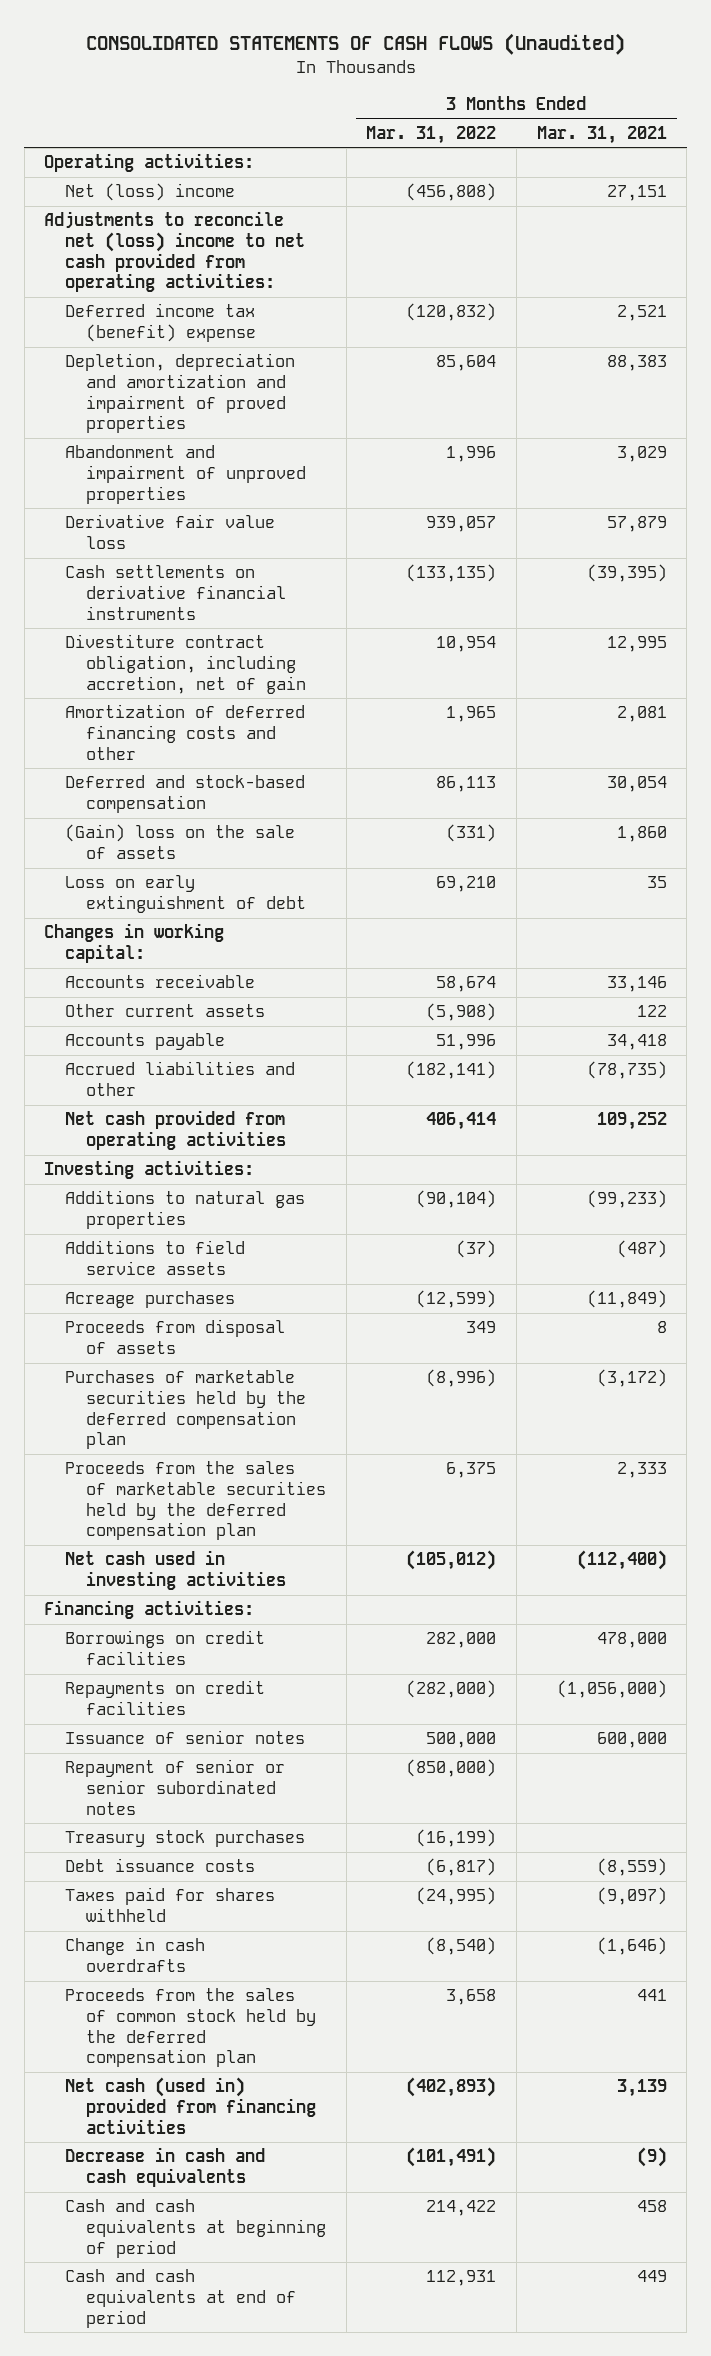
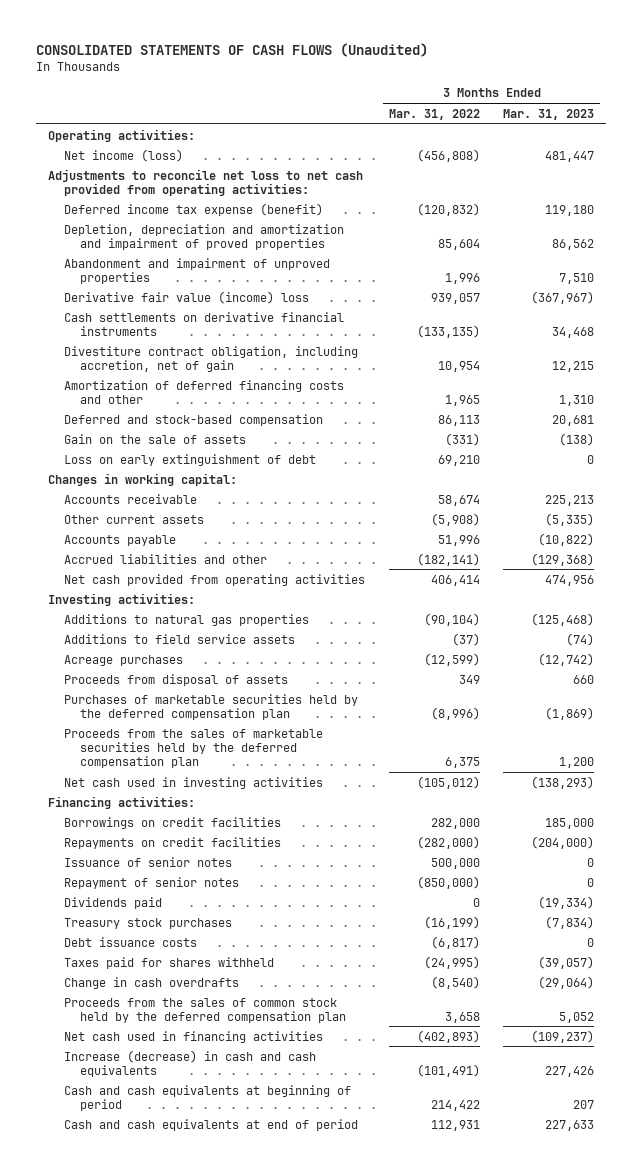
- | 3 Months Ended Mar. 31, 2022 | 3 Months Ended Mar. 31, 2021
+ | 3 Months Ended Mar. 31, 2022 | 3 Months Ended Mar. 31, 2023
- Net (loss) income | (456,808) | 27,151
- Adjustments to reconcile net (loss) income to net cash provided from operating activities:
- Deferred income tax (benefit) expense | (120,832) | 2,521
+ Net income (loss) | (456,808) | 481,447
+ Adjustments to reconcile net loss to net cash provided from operating activities:
+ Deferred income tax expense (benefit) | (120,832) | 119,180
- Derivative fair value loss | 939,057 | 57,879
+ Derivative fair value (income) loss | 939,057 | (367,967)
- (Gain) loss on the sale of assets | (331) | 1,860
+ Gain on the sale of assets | (331) | (138)
- Repayment of senior or senior subordinated notes | (850,000) |
+ Repayment of senior notes | (850,000) | 0
+ Dividends paid | 0 | (19,334)
- Net cash (used in) provided from financing activities | (402,893) | 3,139
- Decrease in cash and cash equivalents | (101,491) | (9)
+ Net cash used in financing activities | (402,893) | (109,237)
+ Increase (decrease) in cash and cash equivalents | (101,491) | 227,426

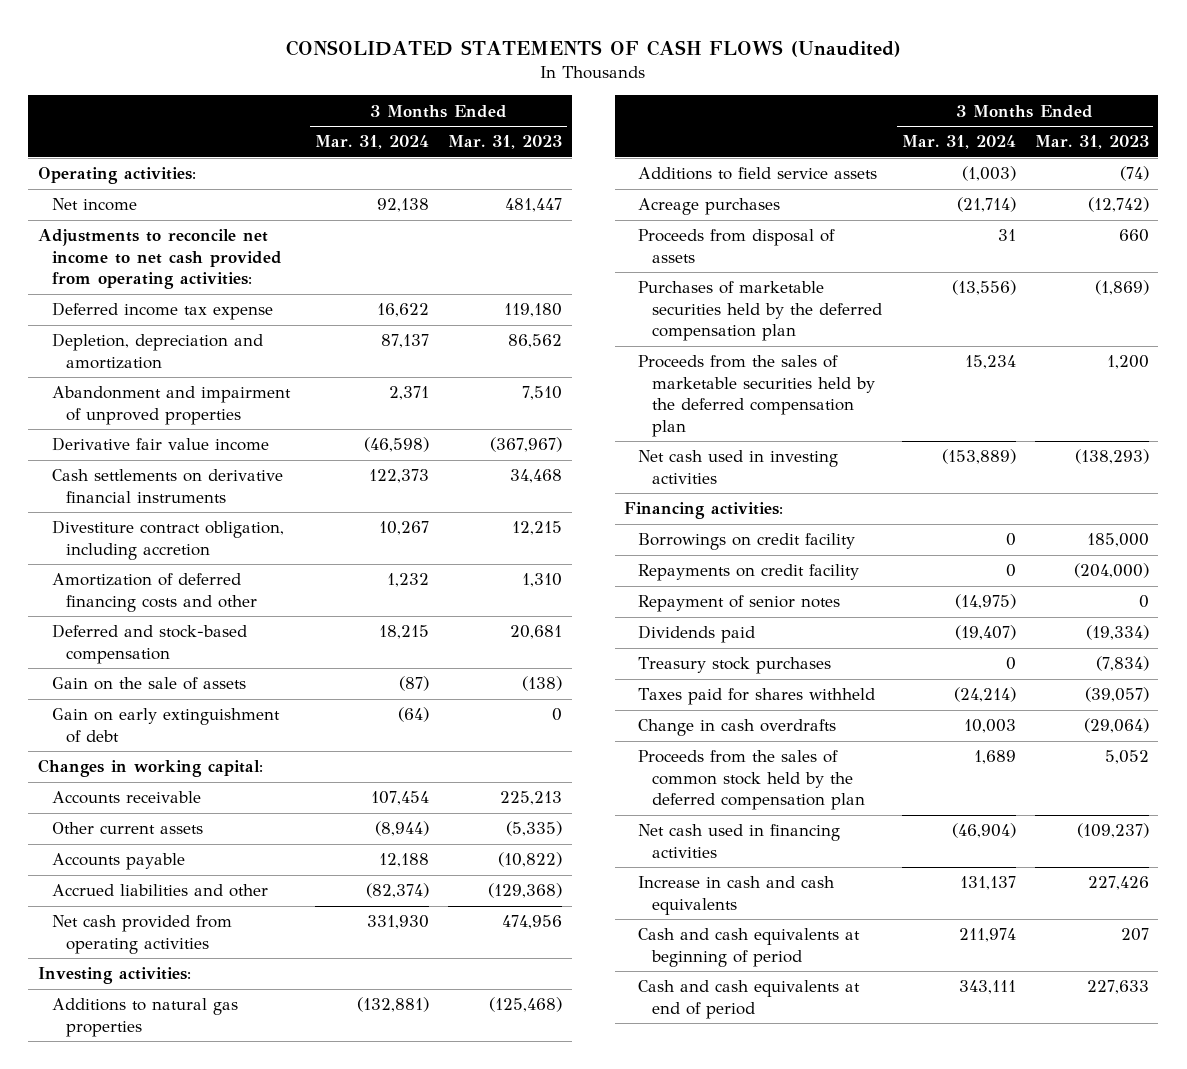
- | 3 Months Ended Mar. 31, 2022 | 3 Months Ended Mar. 31, 2023
+ | 3 Months Ended Mar. 31, 2024 | 3 Months Ended Mar. 31, 2023
- Net income (loss) | (456,808) | 481,447
- Adjustments to reconcile net loss to net cash provided from operating activities:
- Deferred income tax expense (benefit) | (120,832) | 119,180
- Depletion, depreciation and amortization and impairment of proved properties | 85,604 | 86,562
+ Net income | 92,138 | 481,447
+ Adjustments to reconcile net income to net cash provided from operating activities:
+ Deferred income tax expense | 16,622 | 119,180
+ Depletion, depreciation and amortization | 87,137 | 86,562
- Derivative fair value (income) loss | 939,057 | (367,967)
+ Derivative fair value income | (46,598) | (367,967)
- Divestiture contract obligation, including accretion, net of gain | 10,954 | 12,215
+ Divestiture contract obligation, including accretion | 10,267 | 12,215
- Loss on early extinguishment of debt | 69,210 | 0
+ Gain on early extinguishment of debt | (64) | 0
- Borrowings on credit facilities | 282,000 | 185,000
- Repayments on credit facilities | (282,000) | (204,000)
- Issuance of senior notes | 500,000 | 0
+ Borrowings on credit facility | 0 | 185,000
+ Repayments on credit facility | 0 | (204,000)
- Debt issuance costs | (6,817) | 0
- Increase (decrease) in cash and cash equivalents | (101,491) | 227,426
+ Increase in cash and cash equivalents | 131,137 | 227,426

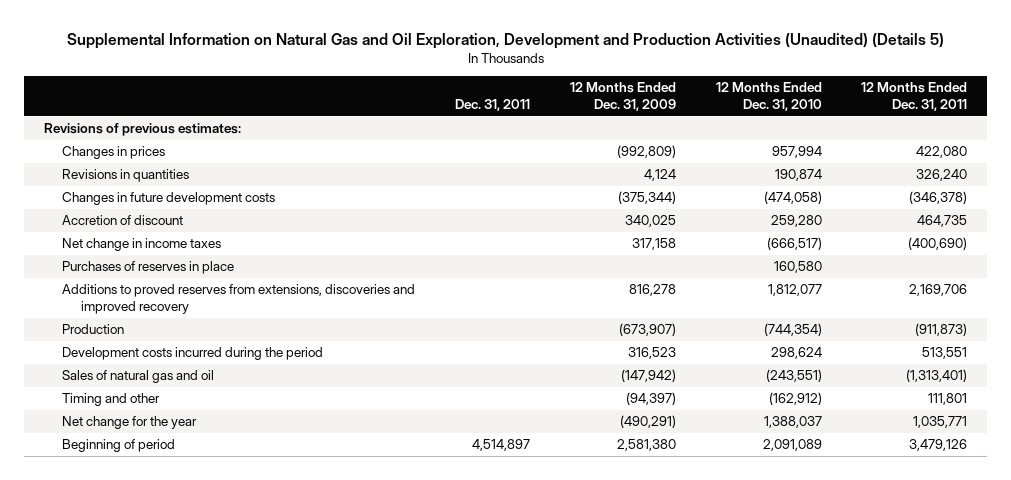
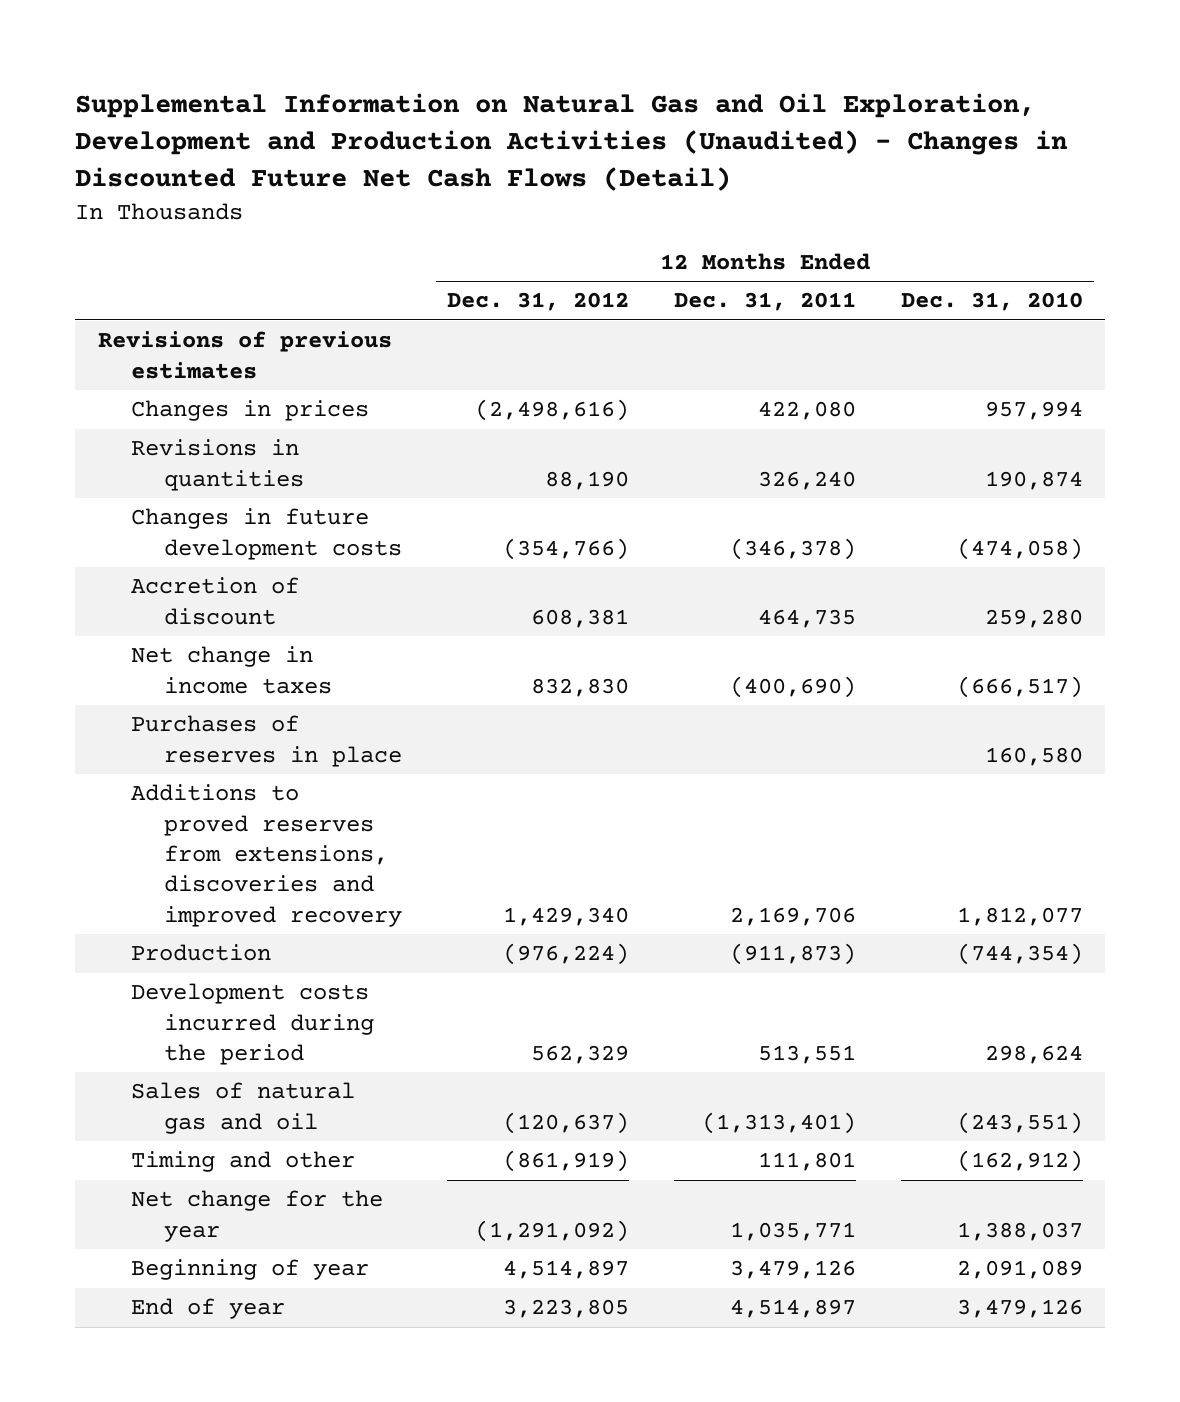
- Supplemental Information on Natural Gas and Oil Exploration, Development and Production Activities (Unaudited) (Details 5)
+ Supplemental Information on Natural Gas and Oil Exploration, Development and Production Activities (Unaudited) - Changes in Discounted Future Net Cash Flows (Detail)
- | Dec. 31, 2011 | 12 Months Ended Dec. 31, 2009 | 12 Months Ended Dec. 31, 2010 | 12 Months Ended Dec. 31, 2011
+ | 12 Months Ended Dec. 31, 2012 | 12 Months Ended Dec. 31, 2011 | 12 Months Ended Dec. 31, 2010
- Revisions of previous estimates:
+ Revisions of previous estimates
- Beginning of period | 4,514,897 | 2,581,380 | 2,091,089 | 3,479,126
+ Beginning of year | 4,514,897 | 3,479,126 | 2,091,089
+ End of year | 3,223,805 | 4,514,897 | 3,479,126

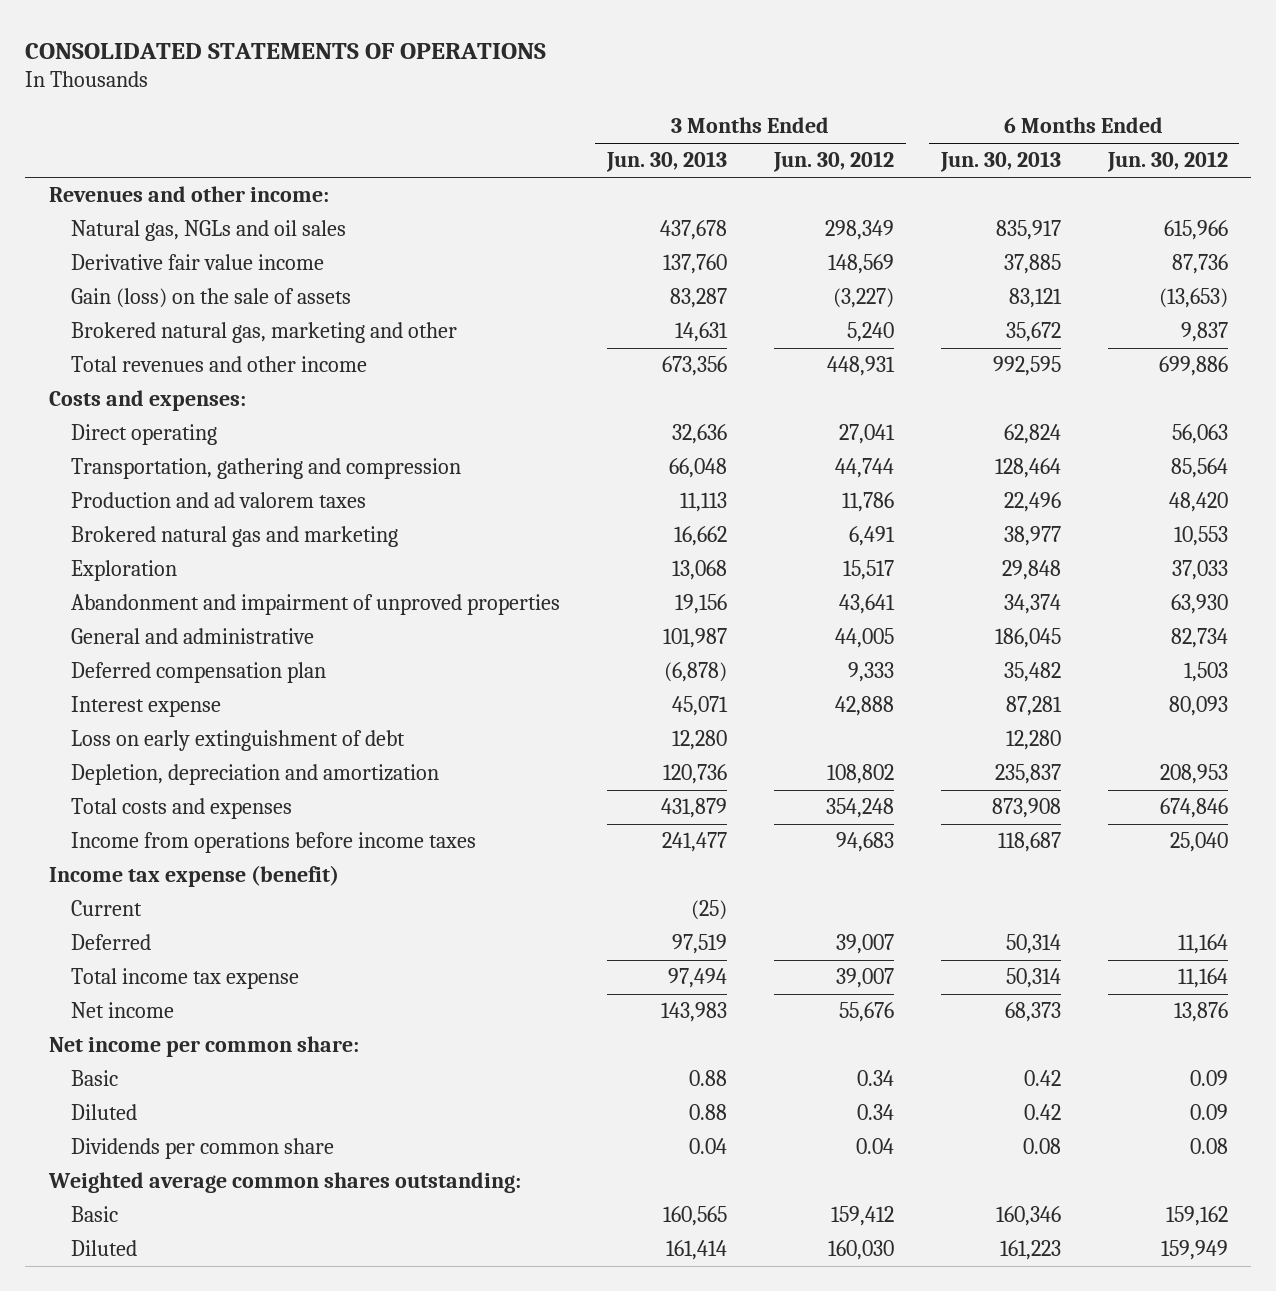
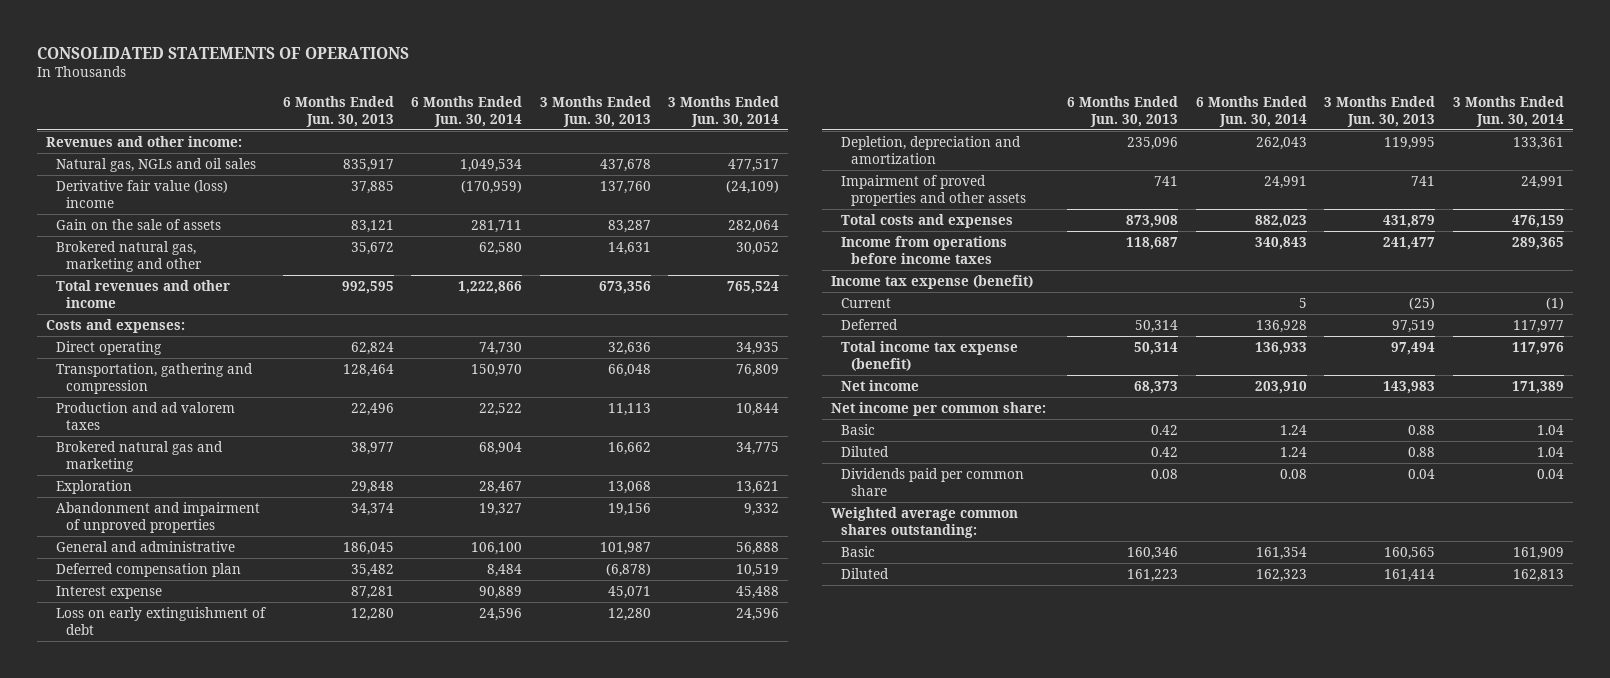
- | 3 Months Ended Jun. 30, 2013 | 3 Months Ended Jun. 30, 2012 | 6 Months Ended Jun. 30, 2013 | 6 Months Ended Jun. 30, 2012
+ | 6 Months Ended Jun. 30, 2013 | 6 Months Ended Jun. 30, 2014 | 3 Months Ended Jun. 30, 2013 | 3 Months Ended Jun. 30, 2014
- Derivative fair value income | 137,760 | 148,569 | 37,885 | 87,736
- Gain (loss) on the sale of assets | 83,287 | (3,227) | 83,121 | (13,653)
+ Derivative fair value (loss) income | 37,885 | (170,959) | 137,760 | (24,109)
+ Gain on the sale of assets | 83,121 | 281,711 | 83,287 | 282,064
- Depletion, depreciation and amortization | 120,736 | 108,802 | 235,837 | 208,953
+ Depletion, depreciation and amortization | 235,096 | 262,043 | 119,995 | 133,361
+ Impairment of proved properties and other assets | 741 | 24,991 | 741 | 24,991
- Total income tax expense | 97,494 | 39,007 | 50,314 | 11,164
+ Total income tax expense (benefit) | 50,314 | 136,933 | 97,494 | 117,976
- Dividends per common share | 0.04 | 0.04 | 0.08 | 0.08
+ Dividends paid per common share | 0.08 | 0.08 | 0.04 | 0.04

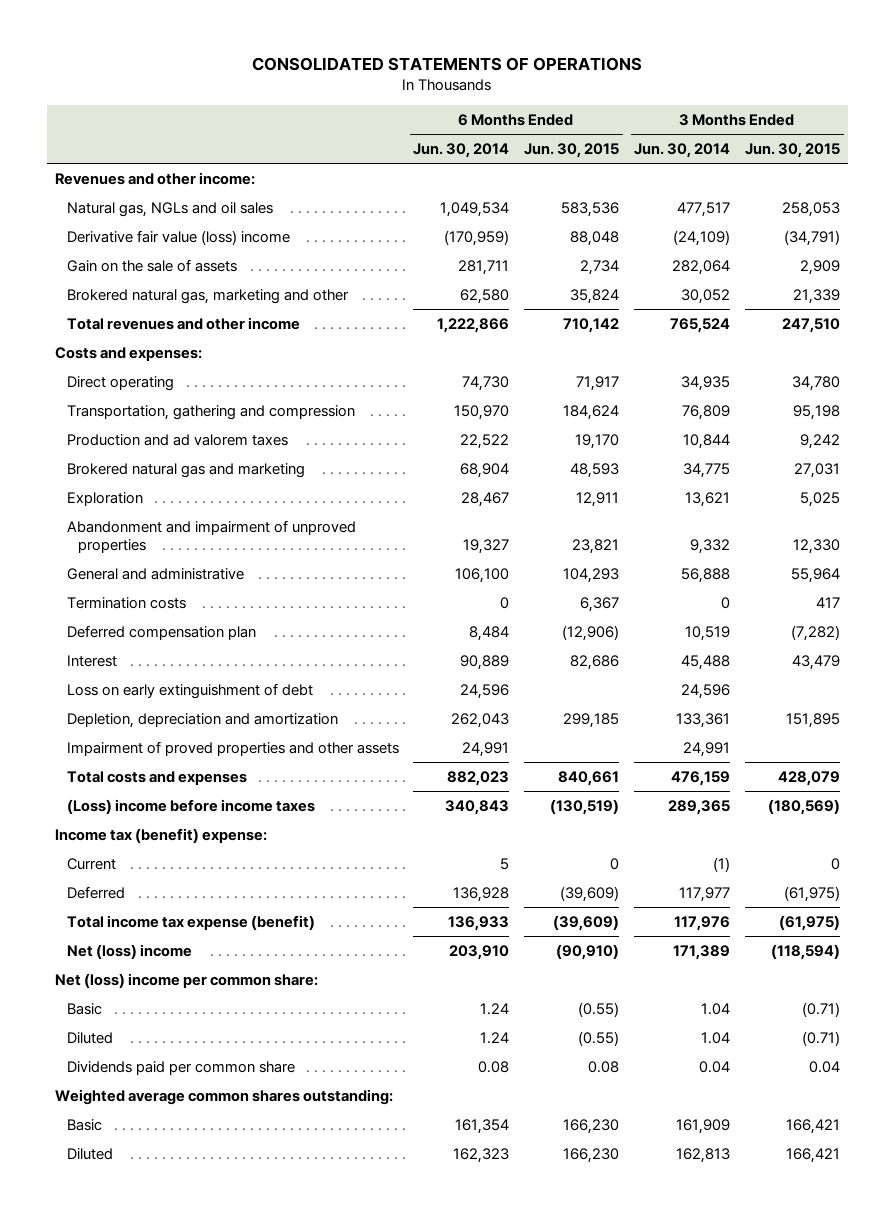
- | 6 Months Ended Jun. 30, 2013 | 6 Months Ended Jun. 30, 2014 | 3 Months Ended Jun. 30, 2013 | 3 Months Ended Jun. 30, 2014
+ | 6 Months Ended Jun. 30, 2014 | 6 Months Ended Jun. 30, 2015 | 3 Months Ended Jun. 30, 2014 | 3 Months Ended Jun. 30, 2015
+ Termination costs | 0 | 6,367 | 0 | 417
- Interest expense | 87,281 | 90,889 | 45,071 | 45,488
+ Interest | 90,889 | 82,686 | 45,488 | 43,479
- Income from operations before income taxes | 118,687 | 340,843 | 241,477 | 289,365
- Income tax expense (benefit)
+ (Loss) income before income taxes | 340,843 | (130,519) | 289,365 | (180,569)
+ Income tax (benefit) expense:
- Net income | 68,373 | 203,910 | 143,983 | 171,389
- Net income per common share:
+ Net (loss) income | 203,910 | (90,910) | 171,389 | (118,594)
+ Net (loss) income per common share:

